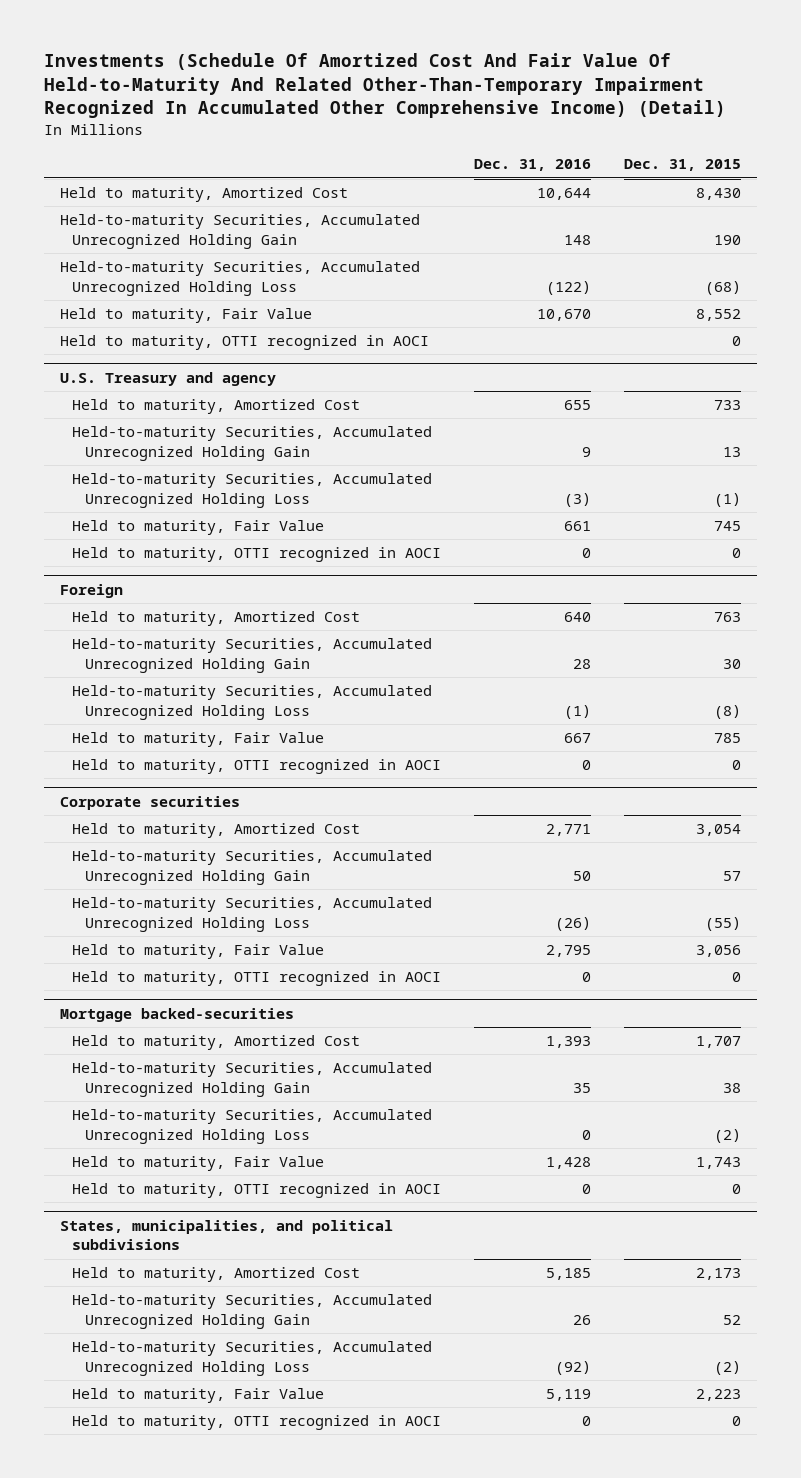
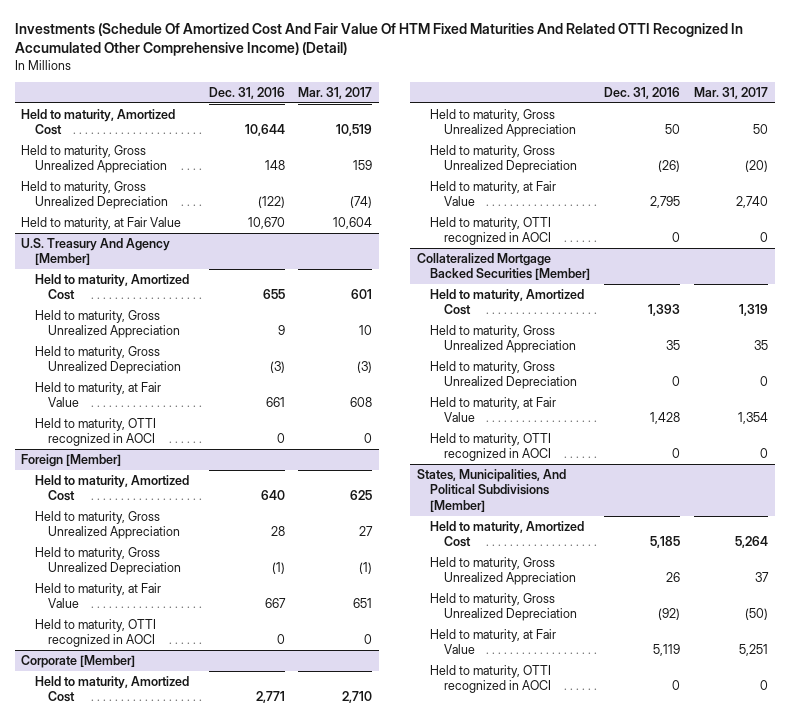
- Investments (Schedule Of Amortized Cost And Fair Value Of Held-to-Maturity And Related Other-Than-Temporary Impairment Recognized In Accumulated Other Comprehensive Income) (Detail)
+ Investments (Schedule Of Amortized Cost And Fair Value Of HTM Fixed Maturities And Related OTTI Recognized In Accumulated Other Comprehensive Income) (Detail)
- | Dec. 31, 2016 | Dec. 31, 2015
+ | Dec. 31, 2016 | Mar. 31, 2017
- Held-to-maturity Securities, Accumulated Unrecognized Holding Gain | 148 | 190
- Held-to-maturity Securities, Accumulated Unrecognized Holding Loss | (122) | (68)
- Held to maturity, Fair Value | 10,670 | 8,552
- Held to maturity, OTTI recognized in AOCI | | 0
- U.S. Treasury and agency
+ Held to maturity, Gross Unrealized Appreciation | 148 | 159
+ Held to maturity, Gross Unrealized Depreciation | (122) | (74)
+ Held to maturity, at Fair Value | 10,670 | 10,604
+ U.S. Treasury And Agency [Member]
- Held-to-maturity Securities, Accumulated Unrecognized Holding Gain | 9 | 13
- Held-to-maturity Securities, Accumulated Unrecognized Holding Loss | (3) | (1)
- Held to maturity, Fair Value | 661 | 745
+ Held to maturity, Gross Unrealized Appreciation | 9 | 10
+ Held to maturity, Gross Unrealized Depreciation | (3) | (3)
+ Held to maturity, at Fair Value | 661 | 608
- Foreign
+ Foreign [Member]
- Held-to-maturity Securities, Accumulated Unrecognized Holding Gain | 28 | 30
- Held-to-maturity Securities, Accumulated Unrecognized Holding Loss | (1) | (8)
- Held to maturity, Fair Value | 667 | 785
+ Held to maturity, Gross Unrealized Appreciation | 28 | 27
+ Held to maturity, Gross Unrealized Depreciation | (1) | (1)
+ Held to maturity, at Fair Value | 667 | 651
- Corporate securities
+ Corporate [Member]
- Held-to-maturity Securities, Accumulated Unrecognized Holding Gain | 50 | 57
- Held-to-maturity Securities, Accumulated Unrecognized Holding Loss | (26) | (55)
- Held to maturity, Fair Value | 2,795 | 3,056
+ Held to maturity, Gross Unrealized Appreciation | 50 | 50
+ Held to maturity, Gross Unrealized Depreciation | (26) | (20)
+ Held to maturity, at Fair Value | 2,795 | 2,740
- Mortgage backed-securities
+ Collateralized Mortgage Backed Securities [Member]
- Held-to-maturity Securities, Accumulated Unrecognized Holding Gain | 35 | 38
- Held-to-maturity Securities, Accumulated Unrecognized Holding Loss | 0 | (2)
- Held to maturity, Fair Value | 1,428 | 1,743
+ Held to maturity, Gross Unrealized Appreciation | 35 | 35
+ Held to maturity, Gross Unrealized Depreciation | 0 | 0
+ Held to maturity, at Fair Value | 1,428 | 1,354
- States, municipalities, and political subdivisions
+ States, Municipalities, And Political Subdivisions [Member]
- Held-to-maturity Securities, Accumulated Unrecognized Holding Gain | 26 | 52
- Held-to-maturity Securities, Accumulated Unrecognized Holding Loss | (92) | (2)
- Held to maturity, Fair Value | 5,119 | 2,223
+ Held to maturity, Gross Unrealized Appreciation | 26 | 37
+ Held to maturity, Gross Unrealized Depreciation | (92) | (50)
+ Held to maturity, at Fair Value | 5,119 | 5,251

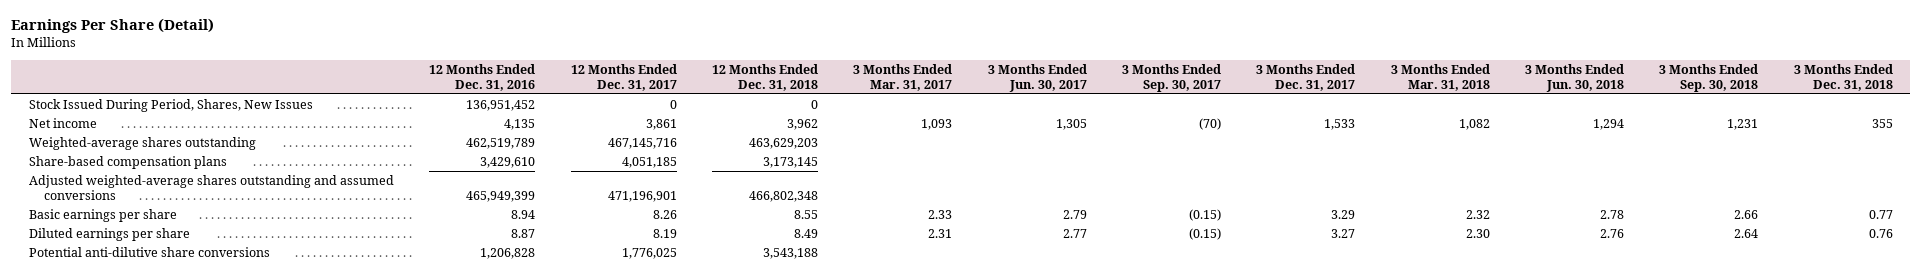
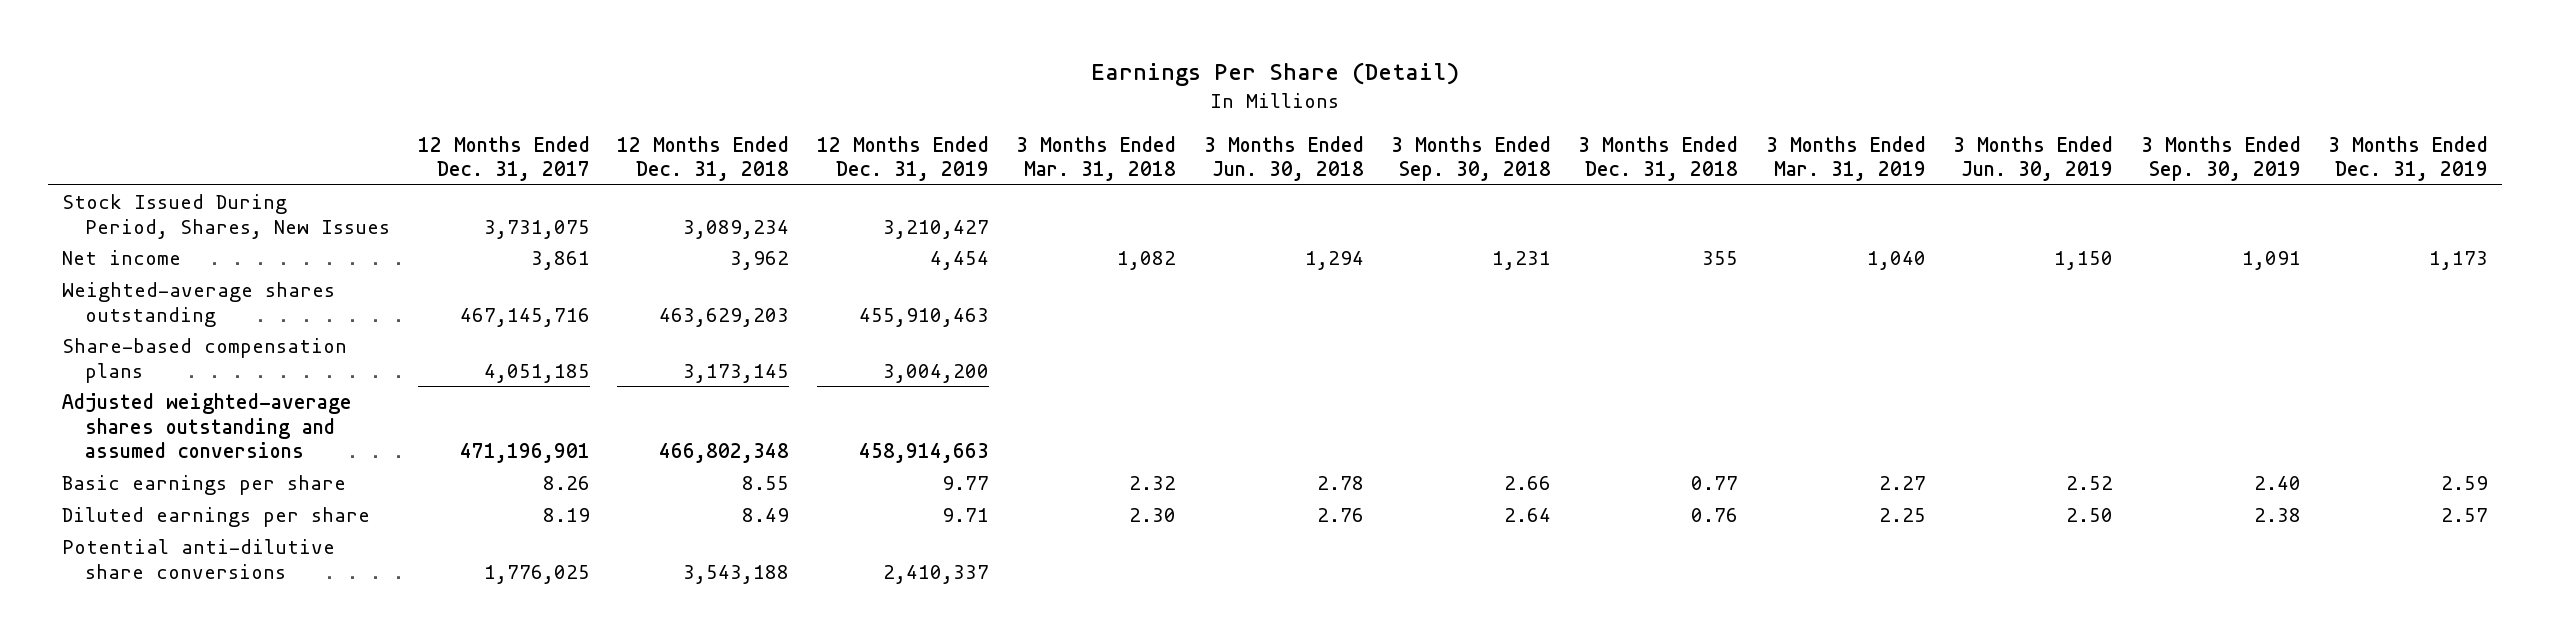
- | 12 Months Ended Dec. 31, 2016 | 12 Months Ended Dec. 31, 2017 | 12 Months Ended Dec. 31, 2018 | 3 Months Ended Mar. 31, 2017 | 3 Months Ended Jun. 30, 2017 | 3 Months Ended Sep. 30, 2017 | 3 Months Ended Dec. 31, 2017 | 3 Months Ended Mar. 31, 2018 | 3 Months Ended Jun. 30, 2018 | 3 Months Ended Sep. 30, 2018 | 3 Months Ended Dec. 31, 2018
+ | 12 Months Ended Dec. 31, 2017 | 12 Months Ended Dec. 31, 2018 | 12 Months Ended Dec. 31, 2019 | 3 Months Ended Mar. 31, 2018 | 3 Months Ended Jun. 30, 2018 | 3 Months Ended Sep. 30, 2018 | 3 Months Ended Dec. 31, 2018 | 3 Months Ended Mar. 31, 2019 | 3 Months Ended Jun. 30, 2019 | 3 Months Ended Sep. 30, 2019 | 3 Months Ended Dec. 31, 2019
- Stock Issued During Period, Shares, New Issues | 136,951,452 | 0 | 0 | | | | | | | |
+ Stock Issued During Period, Shares, New Issues | 3,731,075 | 3,089,234 | 3,210,427 | | | | | | | |

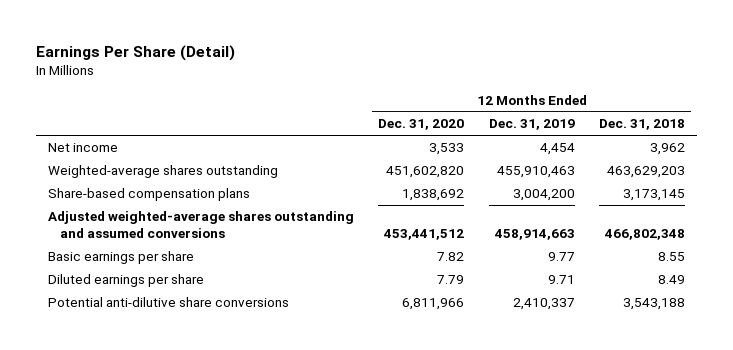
- | 12 Months Ended Dec. 31, 2017 | 12 Months Ended Dec. 31, 2018 | 12 Months Ended Dec. 31, 2019 | 3 Months Ended Mar. 31, 2018 | 3 Months Ended Jun. 30, 2018 | 3 Months Ended Sep. 30, 2018 | 3 Months Ended Dec. 31, 2018 | 3 Months Ended Mar. 31, 2019 | 3 Months Ended Jun. 30, 2019 | 3 Months Ended Sep. 30, 2019 | 3 Months Ended Dec. 31, 2019
+ | 12 Months Ended Dec. 31, 2020 | 12 Months Ended Dec. 31, 2019 | 12 Months Ended Dec. 31, 2018
- Stock Issued During Period, Shares, New Issues | 3,731,075 | 3,089,234 | 3,210,427 | | | | | | | |

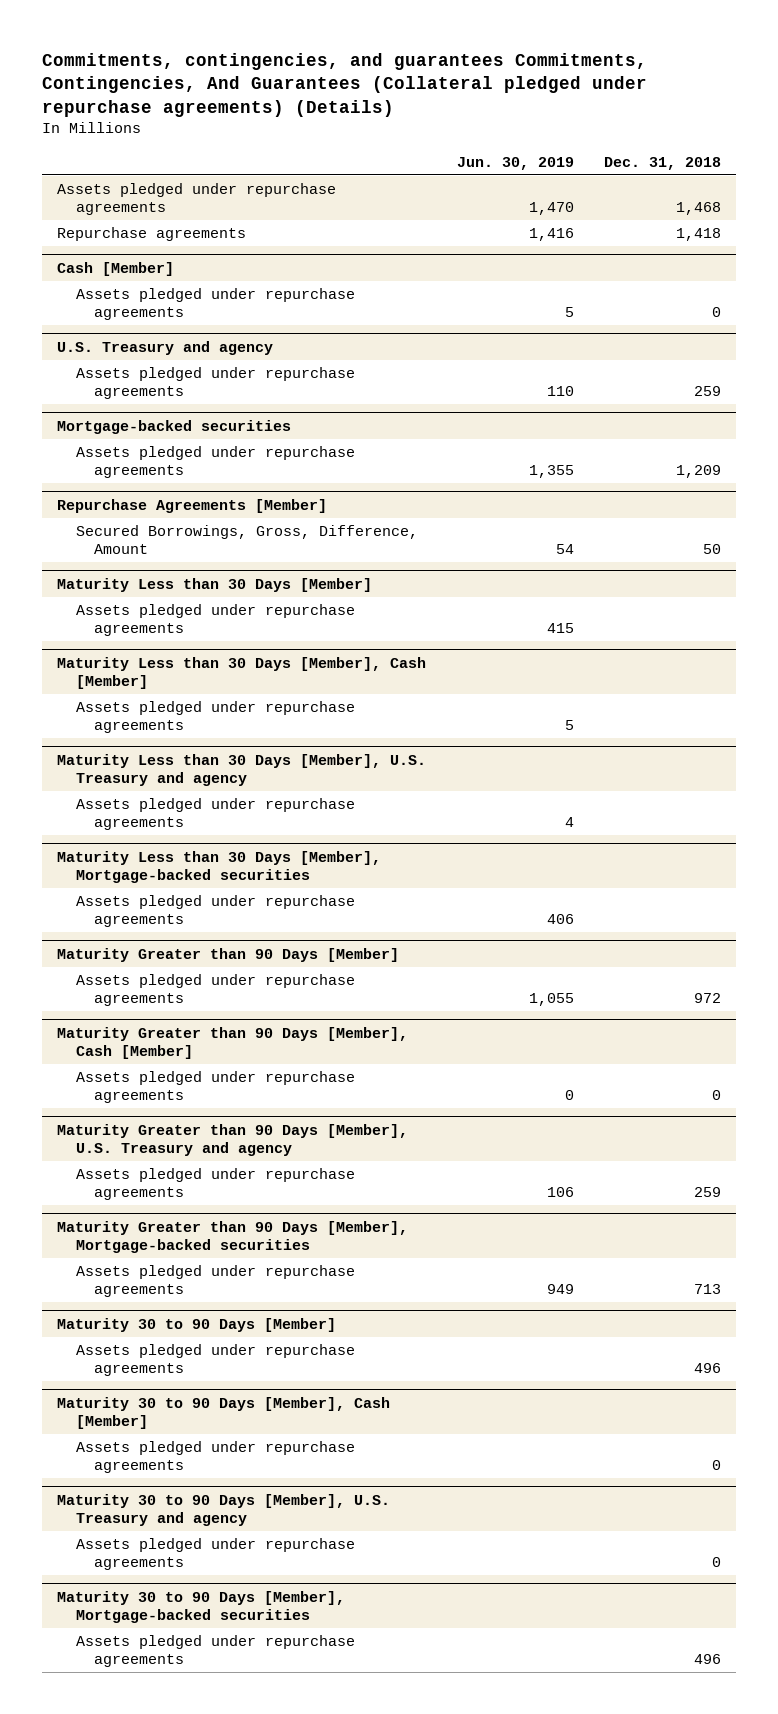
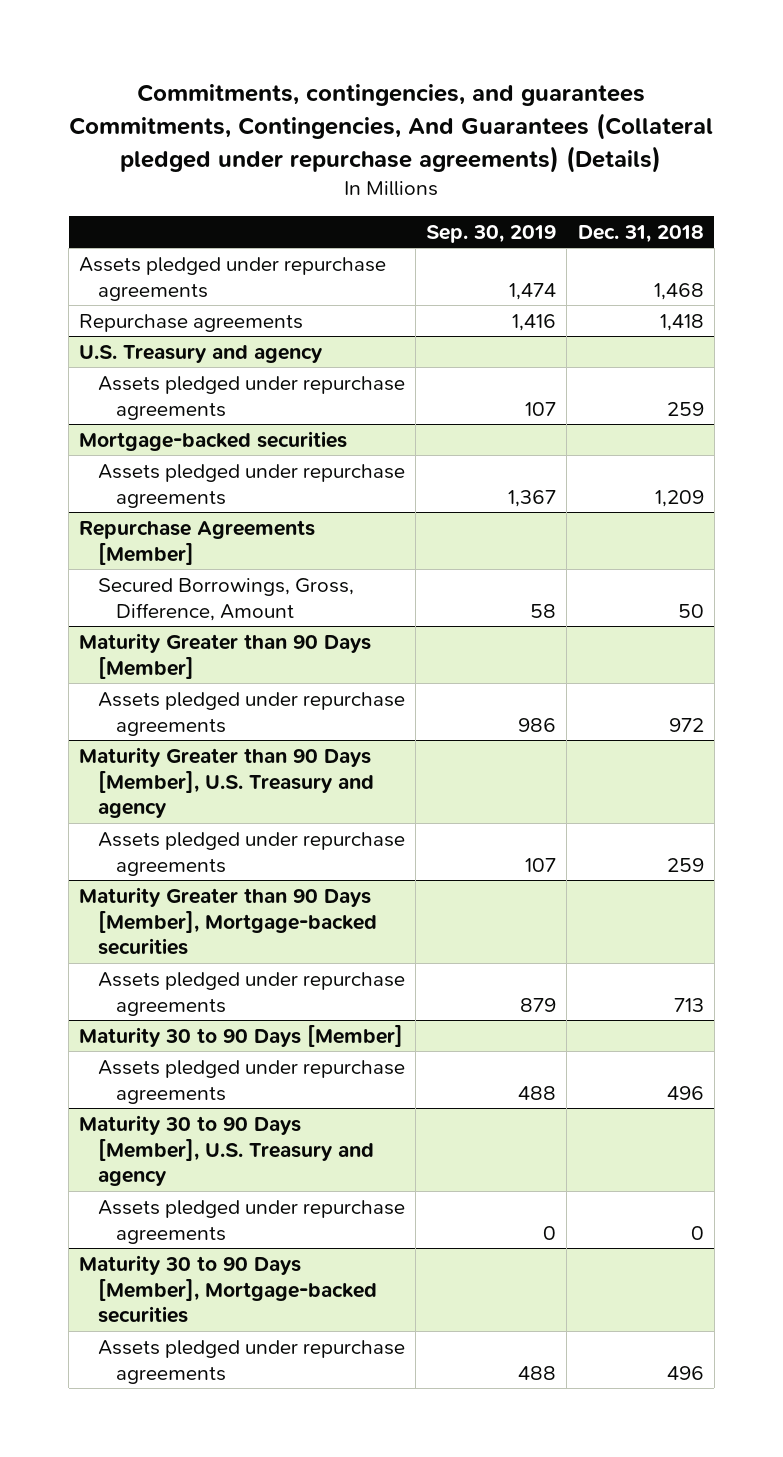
- | Jun. 30, 2019 | Dec. 31, 2018
+ | Sep. 30, 2019 | Dec. 31, 2018
- Cash [Member]
- Assets pledged under repurchase agreements | 5 | 0
- Maturity Less than 30 Days [Member]
- Assets pledged under repurchase agreements | 415 |
- Maturity Less than 30 Days [Member], Cash [Member]
- Assets pledged under repurchase agreements | 5 |
- Maturity Less than 30 Days [Member], U.S. Treasury and agency
- Assets pledged under repurchase agreements | 4 |
- Maturity Less than 30 Days [Member], Mortgage-backed securities
- Assets pledged under repurchase agreements | 406 |
- Maturity Greater than 90 Days [Member], Cash [Member]
- Assets pledged under repurchase agreements | 0 | 0
- Maturity 30 to 90 Days [Member], Cash [Member]
- Assets pledged under repurchase agreements | | 0

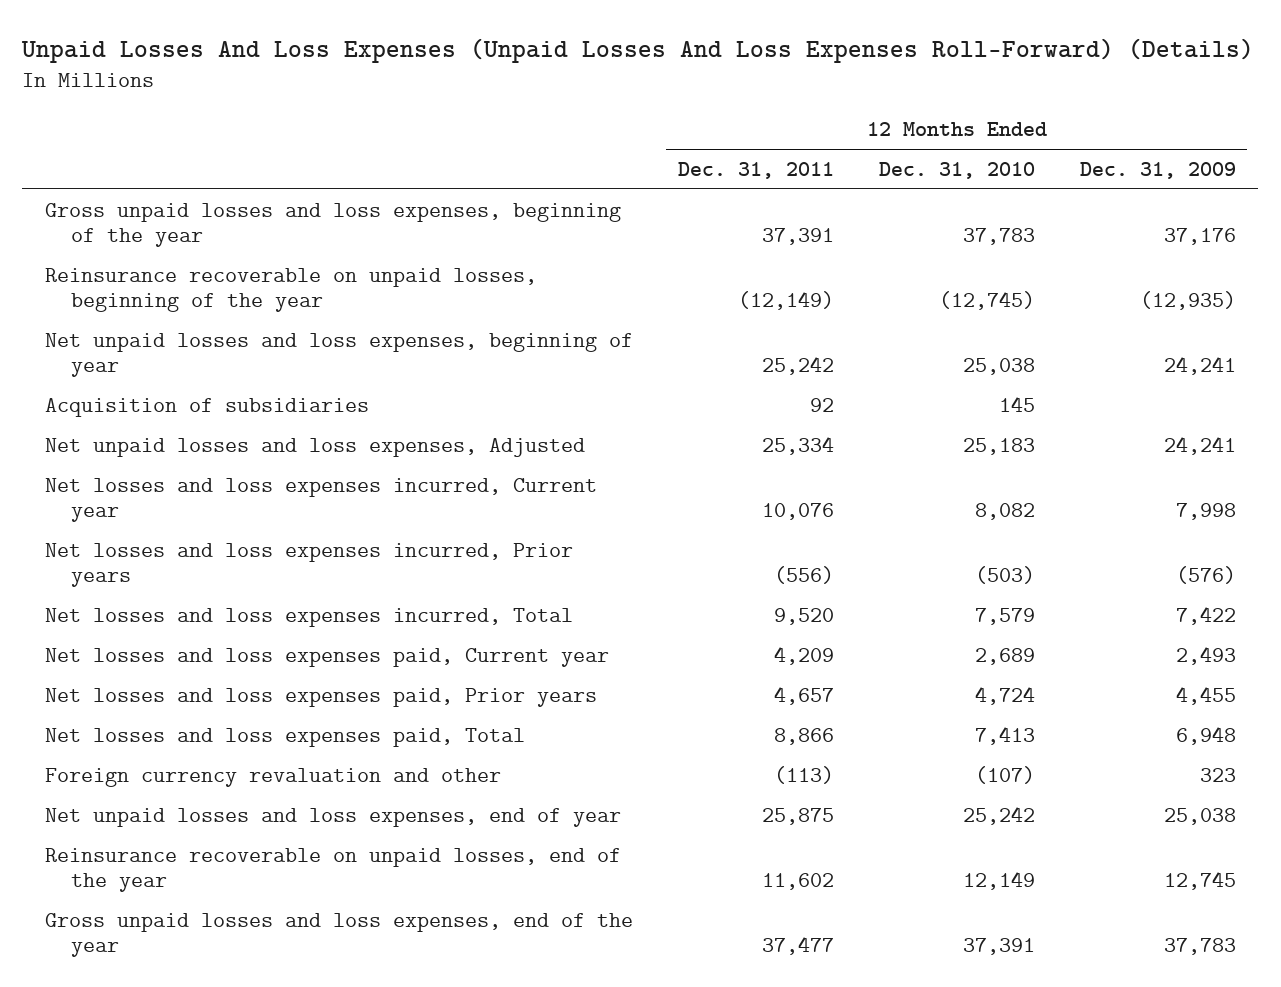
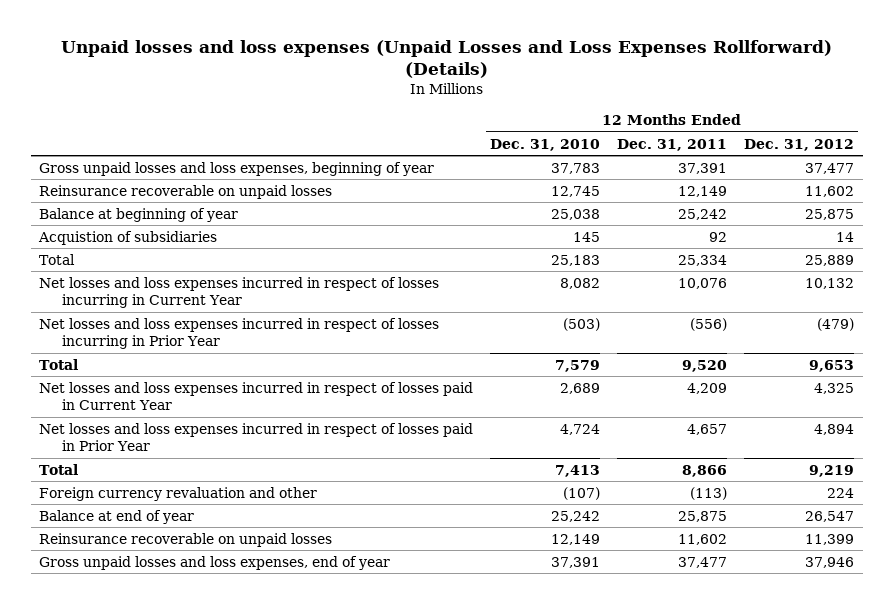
- Unpaid Losses And Loss Expenses (Unpaid Losses And Loss Expenses Roll-Forward) (Details)
+ Unpaid losses and loss expenses (Unpaid Losses and Loss Expenses Rollforward) (Details)
- | 12 Months Ended Dec. 31, 2011 | 12 Months Ended Dec. 31, 2010 | 12 Months Ended Dec. 31, 2009
+ | 12 Months Ended Dec. 31, 2010 | 12 Months Ended Dec. 31, 2011 | 12 Months Ended Dec. 31, 2012
- Gross unpaid losses and loss expenses, beginning of the year | 37,391 | 37,783 | 37,176
- Reinsurance recoverable on unpaid losses, beginning of the year | (12,149) | (12,745) | (12,935)
- Net unpaid losses and loss expenses, beginning of year | 25,242 | 25,038 | 24,241
- Acquisition of subsidiaries | 92 | 145 |
- Net unpaid losses and loss expenses, Adjusted | 25,334 | 25,183 | 24,241
- Net losses and loss expenses incurred, Current year | 10,076 | 8,082 | 7,998
- Net losses and loss expenses incurred, Prior years | (556) | (503) | (576)
- Net losses and loss expenses incurred, Total | 9,520 | 7,579 | 7,422
- Net losses and loss expenses paid, Current year | 4,209 | 2,689 | 2,493
- Net losses and loss expenses paid, Prior years | 4,657 | 4,724 | 4,455
- Net losses and loss expenses paid, Total | 8,866 | 7,413 | 6,948
+ Gross unpaid losses and loss expenses, beginning of year | 37,783 | 37,391 | 37,477
+ Reinsurance recoverable on unpaid losses | 12,745 | 12,149 | 11,602
+ Balance at beginning of year | 25,038 | 25,242 | 25,875
+ Acquistion of subsidiaries | 145 | 92 | 14
+ Total | 25,183 | 25,334 | 25,889
+ Net losses and loss expenses incurred in respect of losses incurring in Current Year | 8,082 | 10,076 | 10,132
+ Net losses and loss expenses incurred in respect of losses incurring in Prior Year | (503) | (556) | (479)
+ Total | 7,579 | 9,520 | 9,653
+ Net losses and loss expenses incurred in respect of losses paid in Current Year | 2,689 | 4,209 | 4,325
+ Net losses and loss expenses incurred in respect of losses paid in Prior Year | 4,724 | 4,657 | 4,894
+ Total | 7,413 | 8,866 | 9,219
- Net unpaid losses and loss expenses, end of year | 25,875 | 25,242 | 25,038
- Reinsurance recoverable on unpaid losses, end of the year | 11,602 | 12,149 | 12,745
- Gross unpaid losses and loss expenses, end of the year | 37,477 | 37,391 | 37,783
+ Balance at end of year | 25,242 | 25,875 | 26,547
+ Reinsurance recoverable on unpaid losses | 12,149 | 11,602 | 11,399
+ Gross unpaid losses and loss expenses, end of year | 37,391 | 37,477 | 37,946

